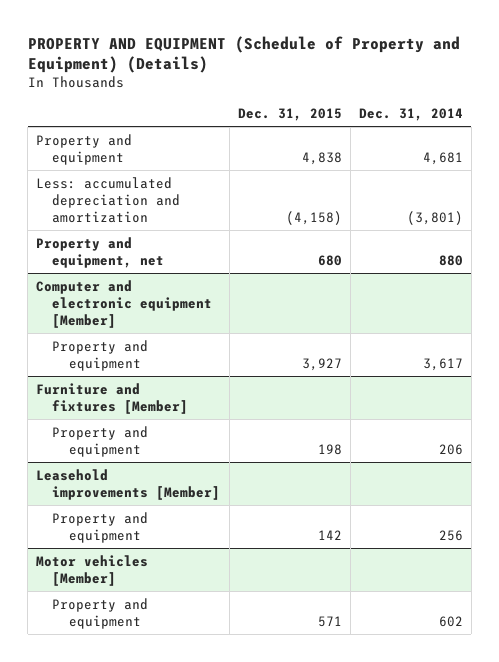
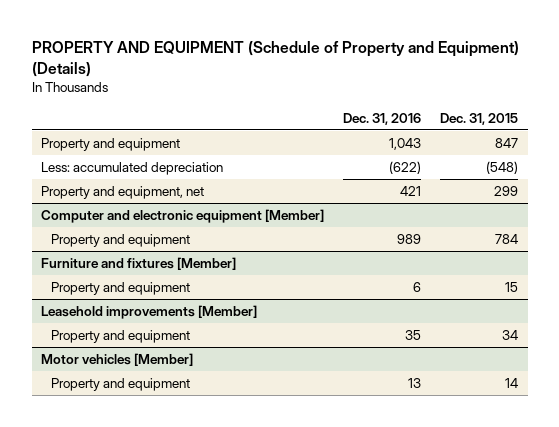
- | Dec. 31, 2015 | Dec. 31, 2014
+ | Dec. 31, 2016 | Dec. 31, 2015
- Property and equipment | 4,838 | 4,681
- Less: accumulated depreciation and amortization | (4,158) | (3,801)
- Property and equipment, net | 680 | 880
+ Property and equipment | 1,043 | 847
+ Less: accumulated depreciation | (622) | (548)
+ Property and equipment, net | 421 | 299
@ Computer and electronic equipment [Member]
- Property and equipment | 3,927 | 3,617
+ Property and equipment | 989 | 784
@ Furniture and fixtures [Member]
- Property and equipment | 198 | 206
+ Property and equipment | 6 | 15
@ Leasehold improvements [Member]
- Property and equipment | 142 | 256
+ Property and equipment | 35 | 34
@ Motor vehicles [Member]
- Property and equipment | 571 | 602
+ Property and equipment | 13 | 14

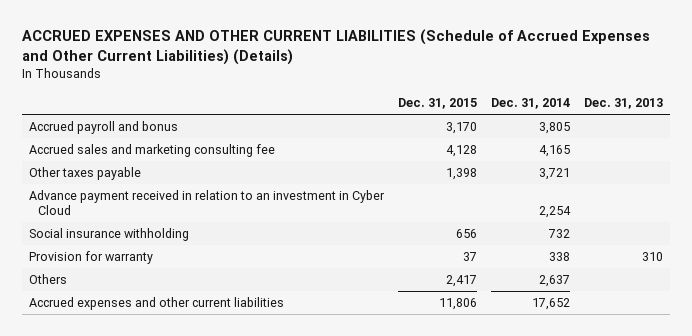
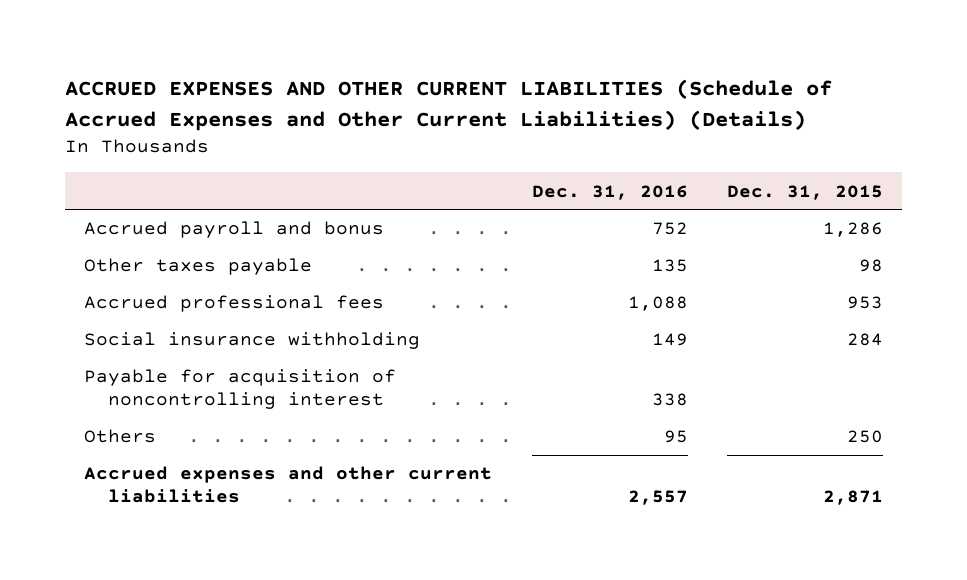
- | Dec. 31, 2015 | Dec. 31, 2014 | Dec. 31, 2013
+ | Dec. 31, 2016 | Dec. 31, 2015
- Accrued payroll and bonus | 3,170 | 3,805 |
- Accrued sales and marketing consulting fee | 4,128 | 4,165 |
- Other taxes payable | 1,398 | 3,721 |
- Advance payment received in relation to an investment in Cyber Cloud | | 2,254 |
- Social insurance withholding | 656 | 732 |
- Provision for warranty | 37 | 338 | 310
- Others | 2,417 | 2,637 |
- Accrued expenses and other current liabilities | 11,806 | 17,652 |
+ Accrued payroll and bonus | 752 | 1,286
+ Other taxes payable | 135 | 98
+ Accrued professional fees | 1,088 | 953
+ Social insurance withholding | 149 | 284
+ Payable for acquisition of noncontrolling interest | 338 |
+ Others | 95 | 250
+ Accrued expenses and other current liabilities | 2,557 | 2,871

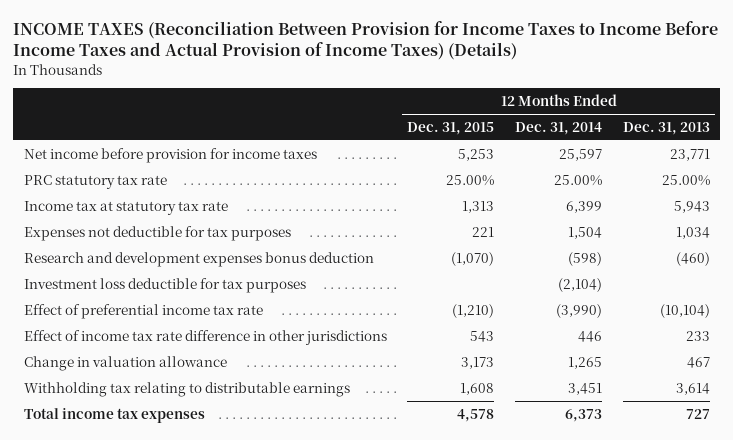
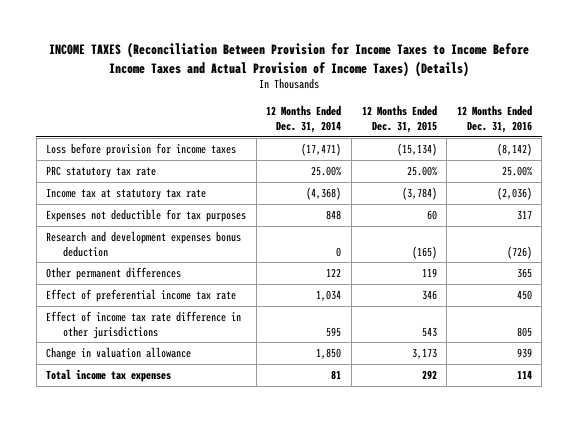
- | 12 Months Ended Dec. 31, 2015 | 12 Months Ended Dec. 31, 2014 | 12 Months Ended Dec. 31, 2013
+ | 12 Months Ended Dec. 31, 2014 | 12 Months Ended Dec. 31, 2015 | 12 Months Ended Dec. 31, 2016
- Net income before provision for income taxes | 5,253 | 25,597 | 23,771
+ Loss before provision for income taxes | (17,471) | (15,134) | (8,142)
- Income tax at statutory tax rate | 1,313 | 6,399 | 5,943
- Expenses not deductible for tax purposes | 221 | 1,504 | 1,034
- Research and development expenses bonus deduction | (1,070) | (598) | (460)
- Investment loss deductible for tax purposes | | (2,104) |
- Effect of preferential income tax rate | (1,210) | (3,990) | (10,104)
- Effect of income tax rate difference in other jurisdictions | 543 | 446 | 233
- Change in valuation allowance | 3,173 | 1,265 | 467
- Withholding tax relating to distributable earnings | 1,608 | 3,451 | 3,614
- Total income tax expenses | 4,578 | 6,373 | 727
+ Income tax at statutory tax rate | (4,368) | (3,784) | (2,036)
+ Expenses not deductible for tax purposes | 848 | 60 | 317
+ Research and development expenses bonus deduction | 0 | (165) | (726)
+ Other permanent differences | 122 | 119 | 365
+ Effect of preferential income tax rate | 1,034 | 346 | 450
+ Effect of income tax rate difference in other jurisdictions | 595 | 543 | 805
+ Change in valuation allowance | 1,850 | 3,173 | 939
+ Total income tax expenses | 81 | 292 | 114

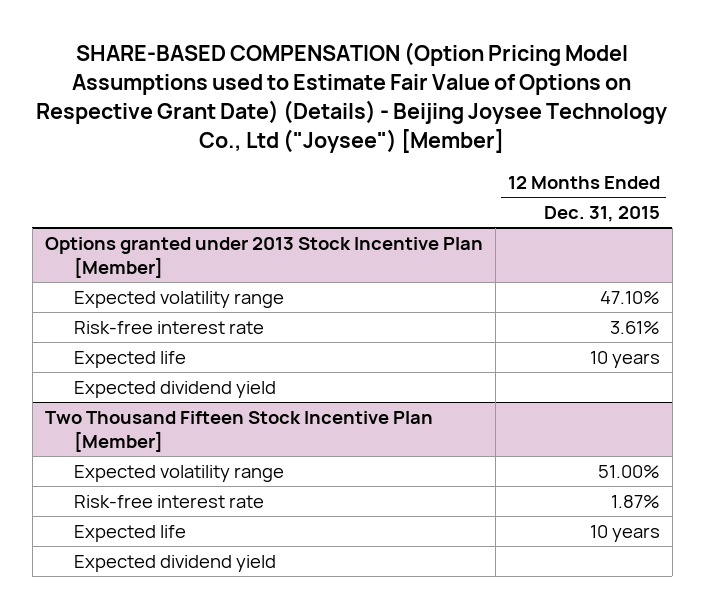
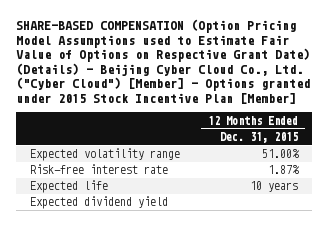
- SHARE-BASED COMPENSATION (Option Pricing Model Assumptions used to Estimate Fair Value of Options on Respective Grant Date) (Details) - Beijing Joysee Technology Co., Ltd ("Joysee") [Member]
+ SHARE-BASED COMPENSATION (Option Pricing Model Assumptions used to Estimate Fair Value of Options on Respective Grant Date) (Details) - Beijing Cyber Cloud Co., Ltd. ("Cyber Cloud") [Member] - Options granted under 2015 Stock Incentive Plan [Member]
- Options granted under 2013 Stock Incentive Plan [Member]
- Expected volatility range | 47.10%
- Risk-free interest rate | 3.61%
- Expected life | 10 years
- Expected dividend yield
- Two Thousand Fifteen Stock Incentive Plan [Member]

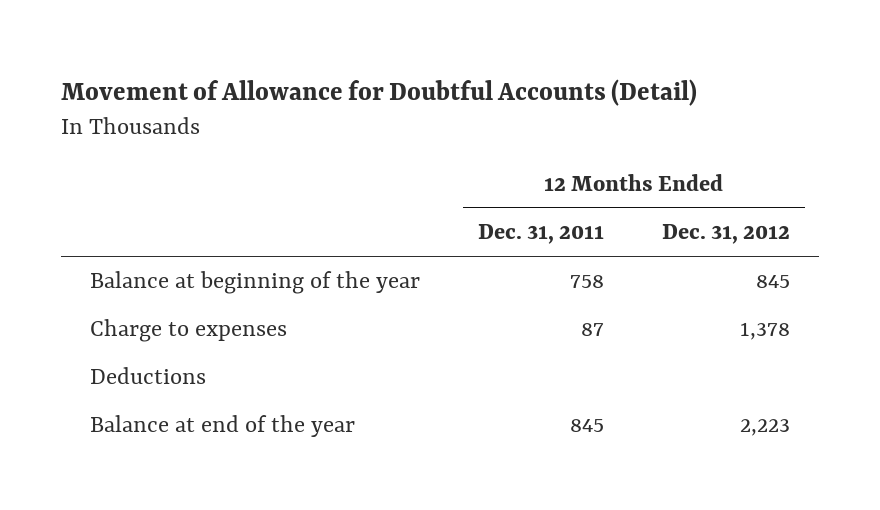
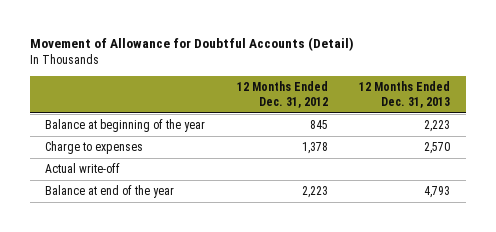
- | 12 Months Ended Dec. 31, 2011 | 12 Months Ended Dec. 31, 2012
+ | 12 Months Ended Dec. 31, 2012 | 12 Months Ended Dec. 31, 2013
- Deductions
+ Actual write-off

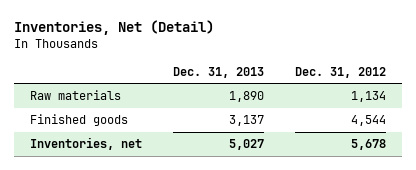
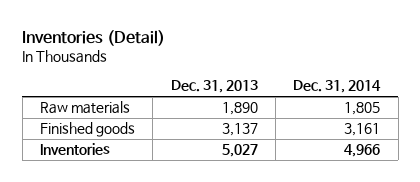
- Inventories, Net (Detail)
+ Inventories (Detail)
- | Dec. 31, 2013 | Dec. 31, 2012
+ | Dec. 31, 2013 | Dec. 31, 2014
- Inventories, net | 5,027 | 5,678
+ Inventories | 5,027 | 4,966

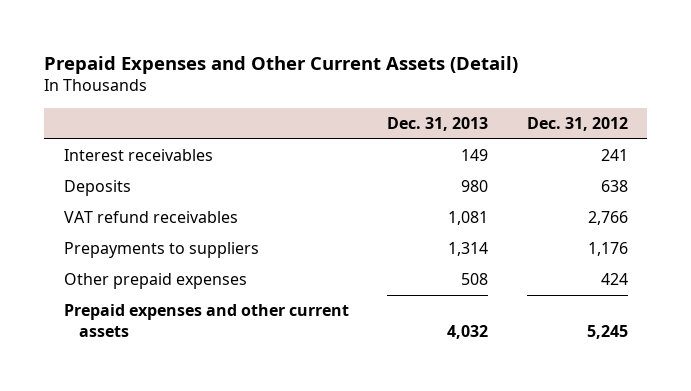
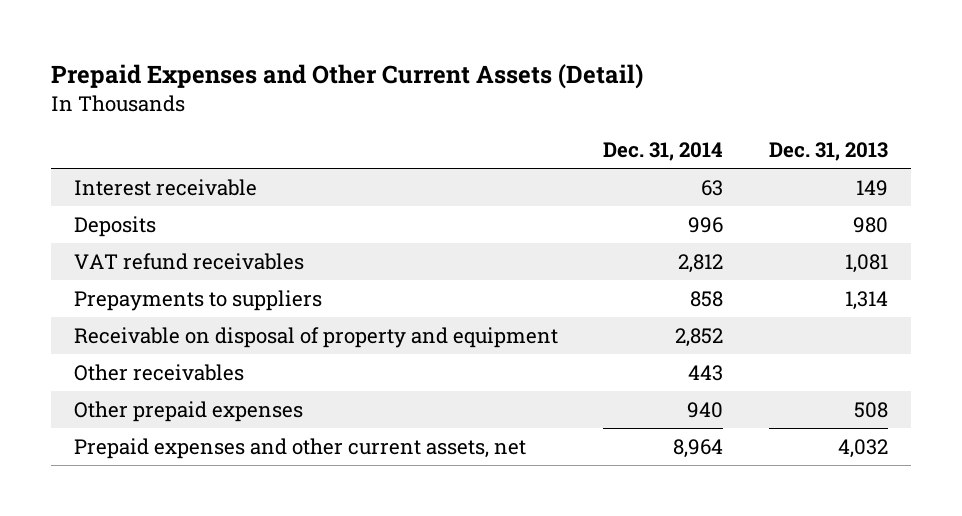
- | Dec. 31, 2013 | Dec. 31, 2012
+ | Dec. 31, 2014 | Dec. 31, 2013
- Interest receivables | 149 | 241
+ Interest receivable | 63 | 149
+ Receivable on disposal of property and equipment | 2,852 |
+ Other receivables | 443 |
- Prepaid expenses and other current assets | 4,032 | 5,245
+ Prepaid expenses and other current assets, net | 8,964 | 4,032

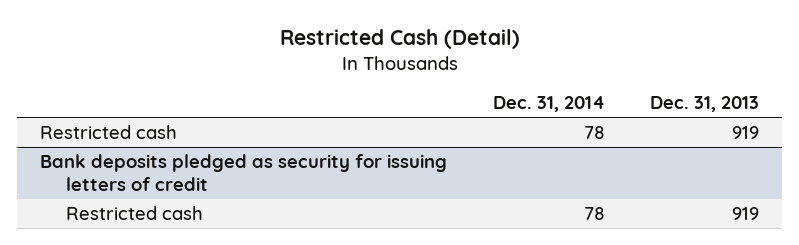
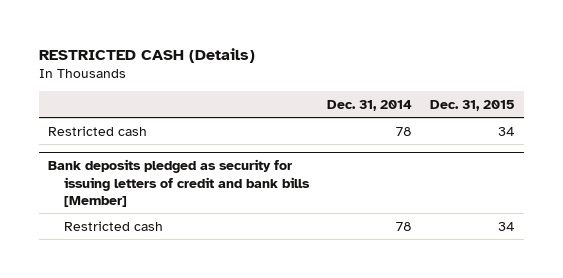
- Restricted Cash (Detail)
+ RESTRICTED CASH (Details)
- | Dec. 31, 2014 | Dec. 31, 2013
+ | Dec. 31, 2014 | Dec. 31, 2015
- Bank deposits pledged as security for issuing letters of credit
+ Bank deposits pledged as security for issuing letters of credit and bank bills [Member]

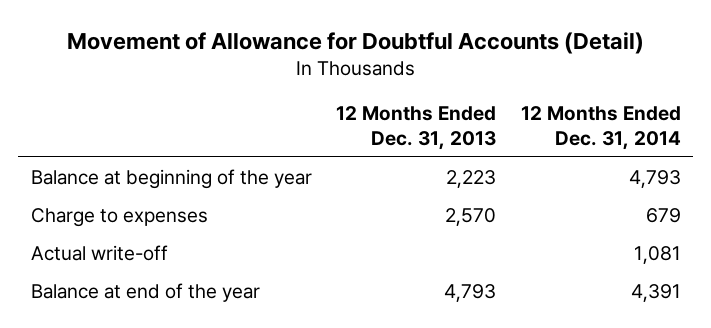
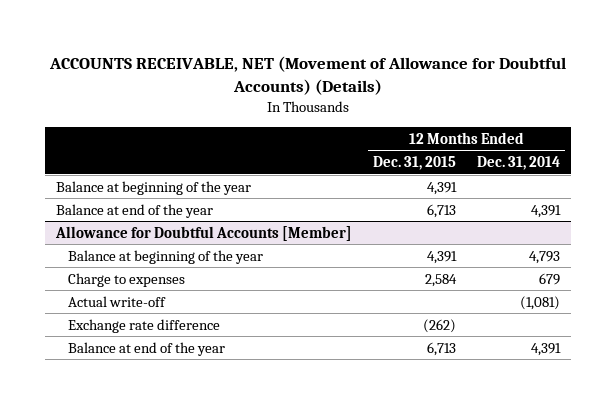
- Movement of Allowance for Doubtful Accounts (Detail)
+ ACCOUNTS RECEIVABLE, NET (Movement of Allowance for Doubtful Accounts) (Details)
- | 12 Months Ended Dec. 31, 2013 | 12 Months Ended Dec. 31, 2014
+ | 12 Months Ended Dec. 31, 2015 | 12 Months Ended Dec. 31, 2014
+ Balance at beginning of the year | 4,391 |
+ Balance at end of the year | 6,713 | 4,391
+ Allowance for Doubtful Accounts [Member]
- Actual write-off | | 1,081
+ Actual write-off | | (1,081)
+ Exchange rate difference | (262) |

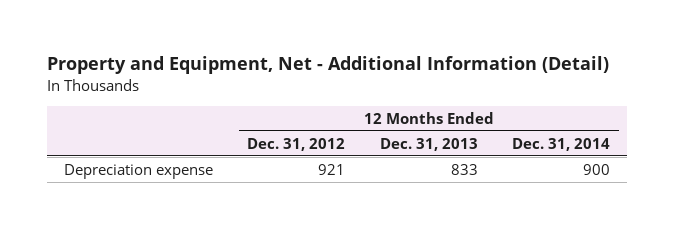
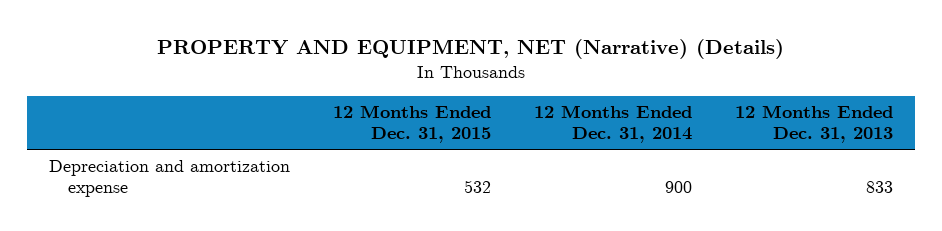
- Property and Equipment, Net - Additional Information (Detail)
+ PROPERTY AND EQUIPMENT, NET (Narrative) (Details)
- | 12 Months Ended Dec. 31, 2012 | 12 Months Ended Dec. 31, 2013 | 12 Months Ended Dec. 31, 2014
+ | 12 Months Ended Dec. 31, 2015 | 12 Months Ended Dec. 31, 2014 | 12 Months Ended Dec. 31, 2013
- Depreciation expense | 921 | 833 | 900
+ Depreciation and amortization expense | 532 | 900 | 833

